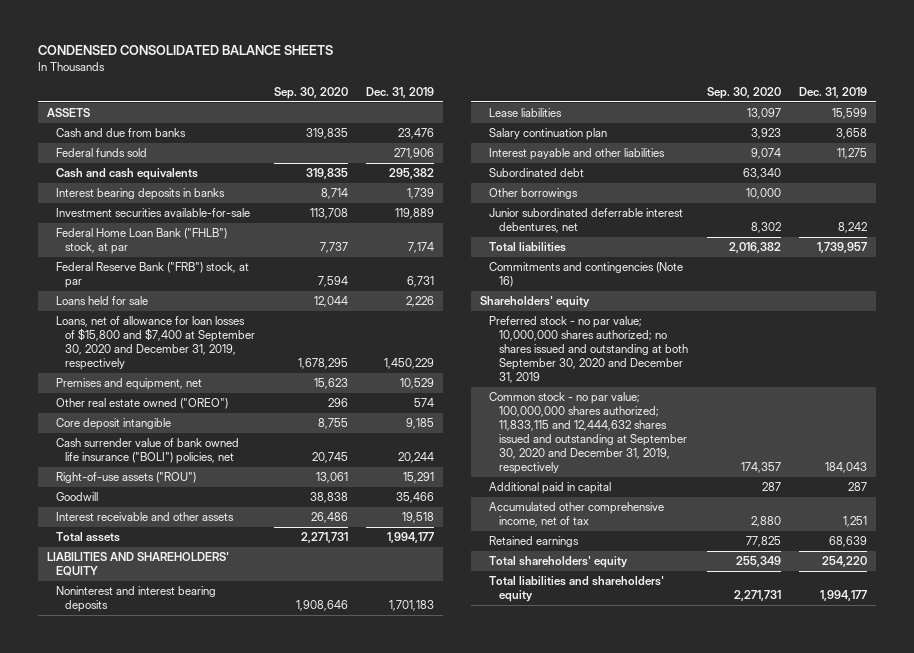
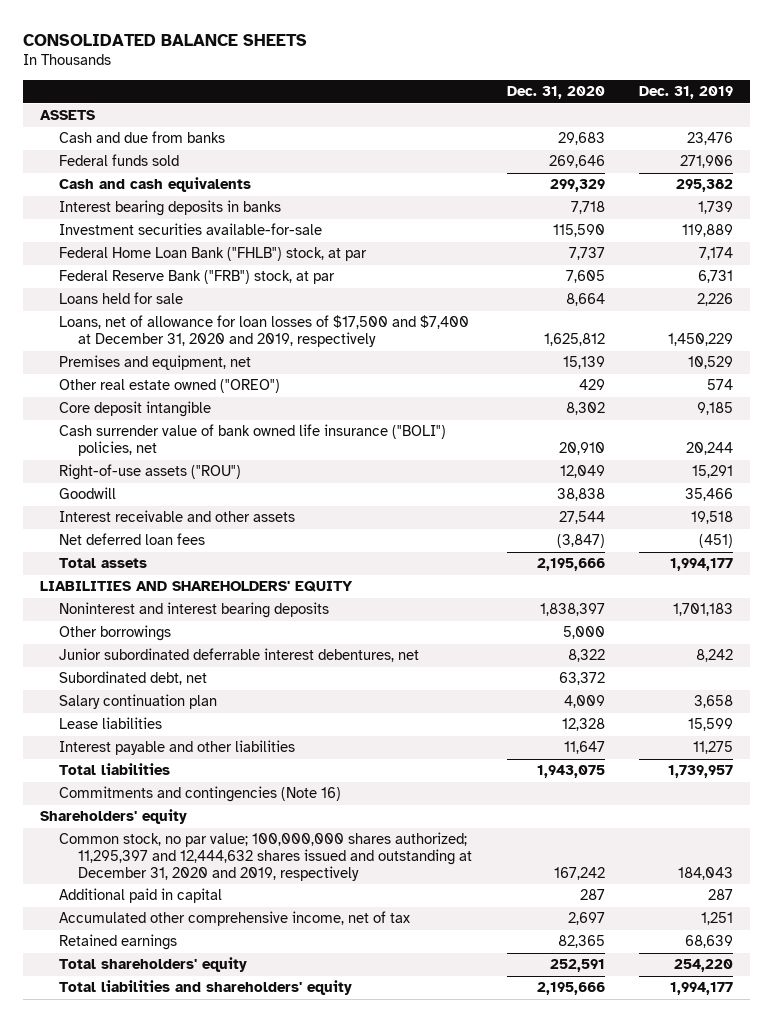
- CONDENSED CONSOLIDATED BALANCE SHEETS
+ CONSOLIDATED BALANCE SHEETS
- | Sep. 30, 2020 | Dec. 31, 2019
+ | Dec. 31, 2020 | Dec. 31, 2019
- Loans, net of allowance for loan losses of $15,800 and $7,400 at September 30, 2020 and December 31, 2019, respectively | 1,678,295 | 1,450,229
+ Loans, net of allowance for loan losses of $17,500 and $7,400 at December 31, 2020 and 2019, respectively | 1,625,812 | 1,450,229
+ Net deferred loan fees | (3,847) | (451)
- Subordinated debt | 63,340 |
+ Subordinated debt, net | 63,372 |
moved down: Salary continuation plan | 4,009 | 3,658
moved down: Lease liabilities | 12,328 | 15,599
moved down: Interest payable and other liabilities | 11,647 | 11,275
- Preferred stock - no par value; 10,000,000 shares authorized; no shares issued and outstanding at both September 30, 2020 and December 31, 2019
- Common stock - no par value; 100,000,000 shares authorized; 11,833,115 and 12,444,632 shares issued and outstanding at September 30, 2020 and December 31, 2019, respectively | 174,357 | 184,043
+ Common stock, no par value; 100,000,000 shares authorized; 11,295,397 and 12,444,632 shares issued and outstanding at December 31, 2020 and 2019, respectively | 167,242 | 184,043

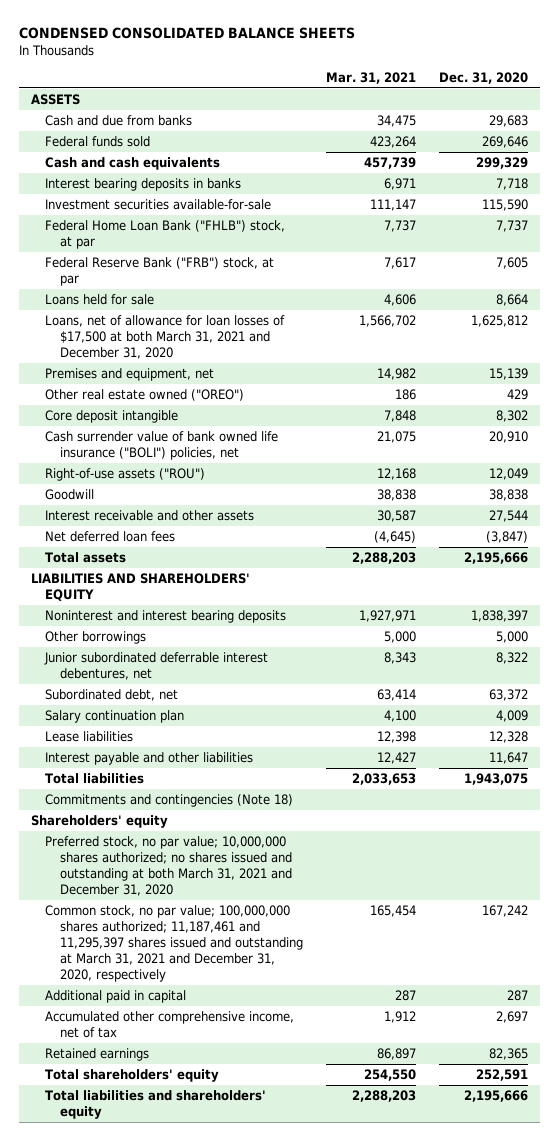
- CONSOLIDATED BALANCE SHEETS
+ CONDENSED CONSOLIDATED BALANCE SHEETS
- | Dec. 31, 2020 | Dec. 31, 2019
+ | Mar. 31, 2021 | Dec. 31, 2020
- Loans, net of allowance for loan losses of $17,500 and $7,400 at December 31, 2020 and 2019, respectively | 1,625,812 | 1,450,229
+ Loans, net of allowance for loan losses of $17,500 at both March 31, 2021 and December 31, 2020 | 1,566,702 | 1,625,812
- Commitments and contingencies (Note 16)
+ Commitments and contingencies (Note 18)
- Common stock, no par value; 100,000,000 shares authorized; 11,295,397 and 12,444,632 shares issued and outstanding at December 31, 2020 and 2019, respectively | 167,242 | 184,043
+ Preferred stock, no par value; 10,000,000 shares authorized; no shares issued and outstanding at both March 31, 2021 and December 31, 2020
+ Common stock, no par value; 100,000,000 shares authorized; 11,187,461 and 11,295,397 shares issued and outstanding at March 31, 2021 and December 31, 2020, respectively | 165,454 | 167,242

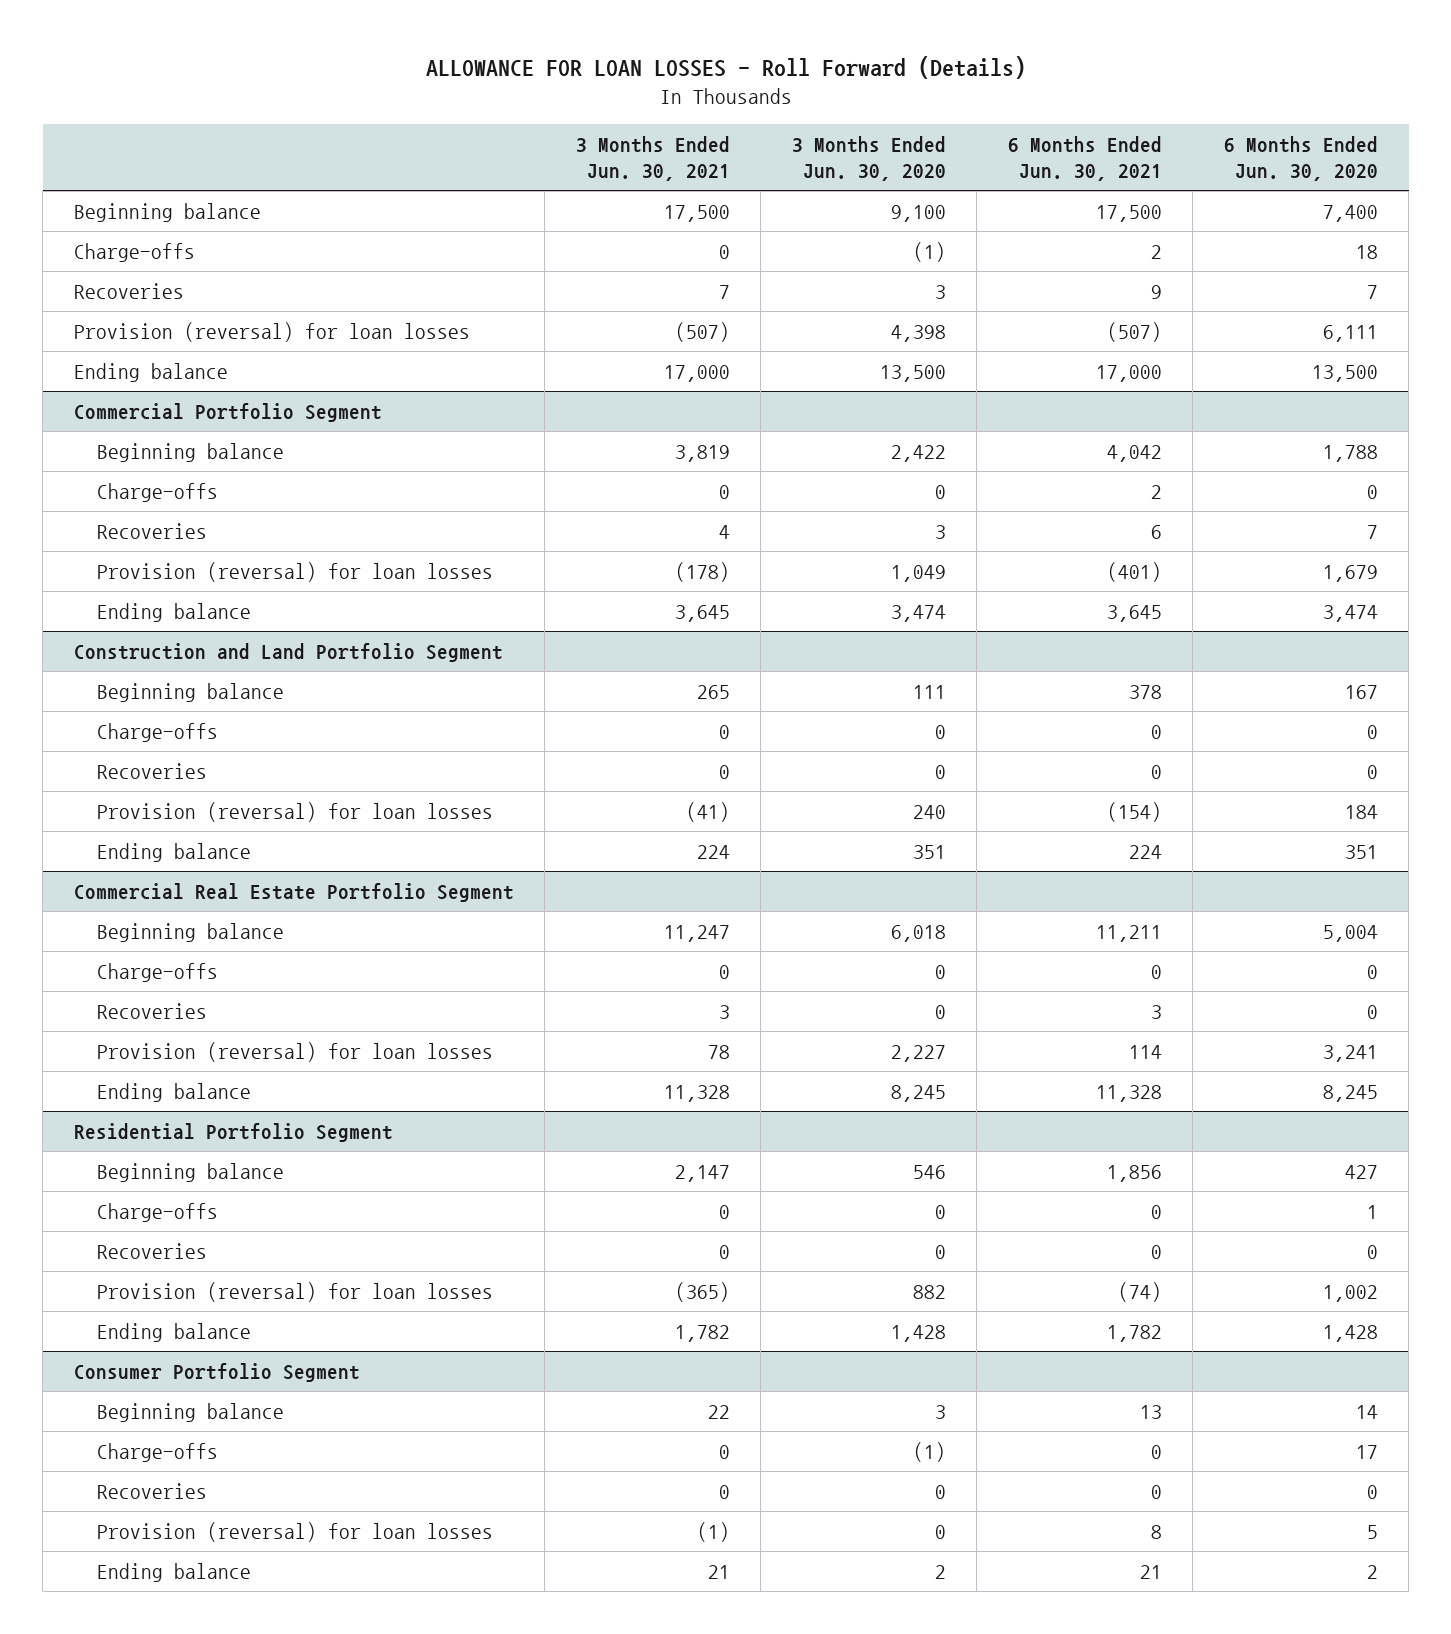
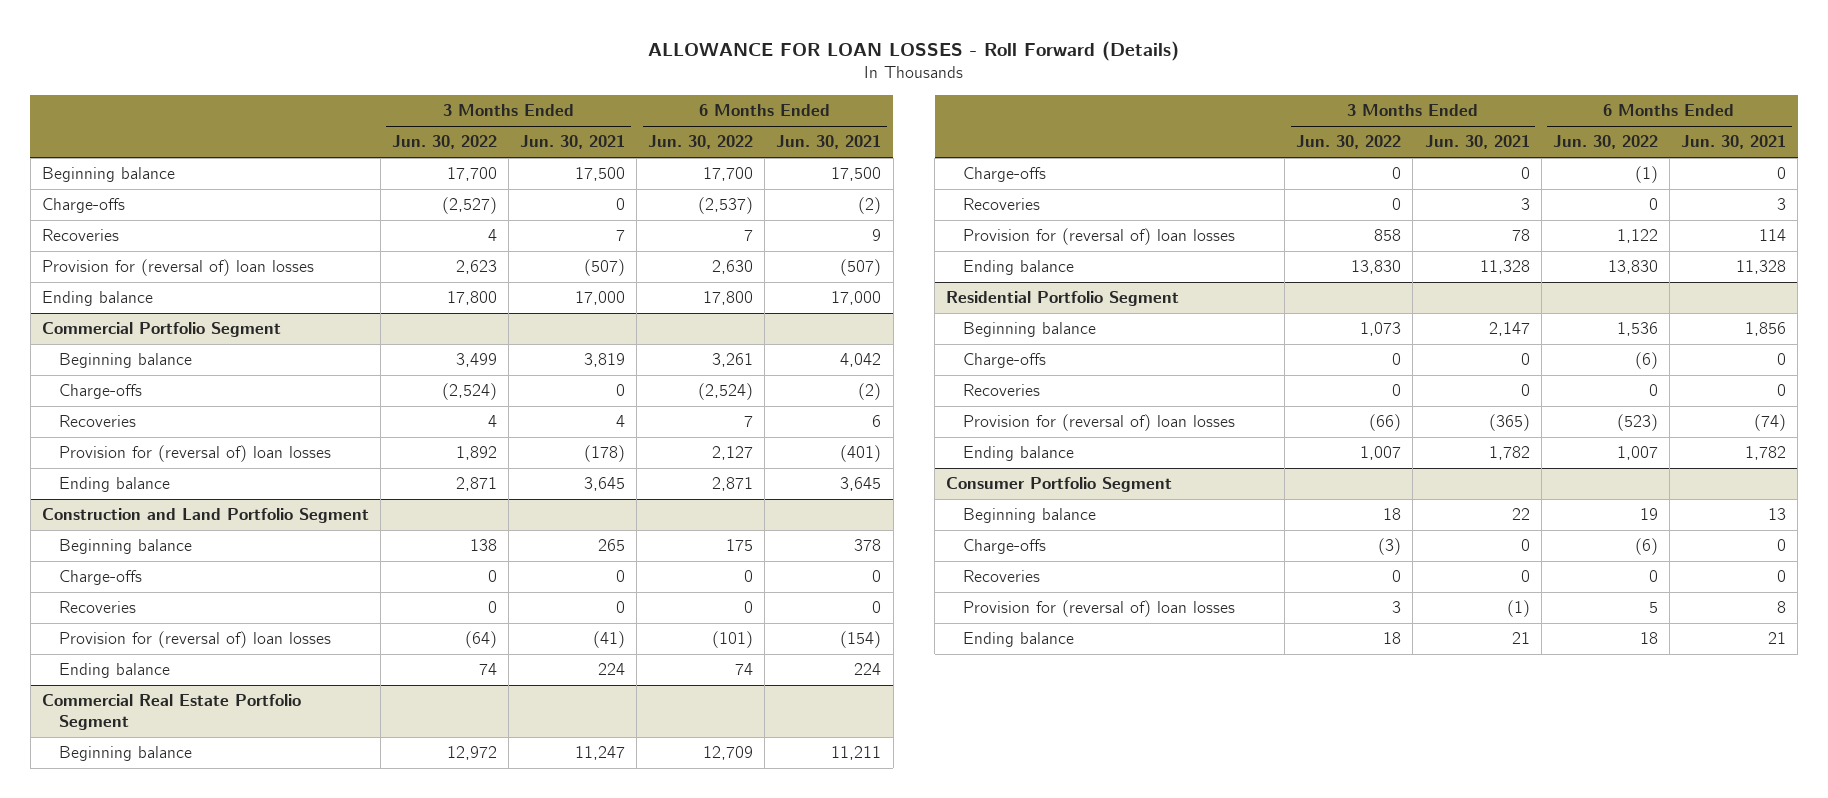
- | 3 Months Ended Jun. 30, 2021 | 3 Months Ended Jun. 30, 2020 | 6 Months Ended Jun. 30, 2021 | 6 Months Ended Jun. 30, 2020
+ | 3 Months Ended Jun. 30, 2022 | 3 Months Ended Jun. 30, 2021 | 6 Months Ended Jun. 30, 2022 | 6 Months Ended Jun. 30, 2021
- Charge-offs | 0 | (1) | 2 | 18
+ Charge-offs | (2,527) | 0 | (2,537) | (2)
- Provision (reversal) for loan losses | (507) | 4,398 | (507) | 6,111
+ Provision for (reversal of) loan losses | 2,623 | (507) | 2,630 | (507)
@ Commercial Portfolio Segment
- Charge-offs | 0 | 0 | 2 | 0
+ Charge-offs | (2,524) | 0 | (2,524) | (2)
- Provision (reversal) for loan losses | (178) | 1,049 | (401) | 1,679
+ Provision for (reversal of) loan losses | 1,892 | (178) | 2,127 | (401)
@ Construction and Land Portfolio Segment
- Provision (reversal) for loan losses | (41) | 240 | (154) | 184
+ Provision for (reversal of) loan losses | (64) | (41) | (101) | (154)
@ Commercial Real Estate Portfolio Segment
- Provision (reversal) for loan losses | 78 | 2,227 | 114 | 3,241
+ Provision for (reversal of) loan losses | 858 | 78 | 1,122 | 114
@ Residential Portfolio Segment
- Provision (reversal) for loan losses | (365) | 882 | (74) | 1,002
+ Provision for (reversal of) loan losses | (66) | (365) | (523) | (74)
@ Consumer Portfolio Segment
- Provision (reversal) for loan losses | (1) | 0 | 8 | 5
+ Provision for (reversal of) loan losses | 3 | (1) | 5 | 8

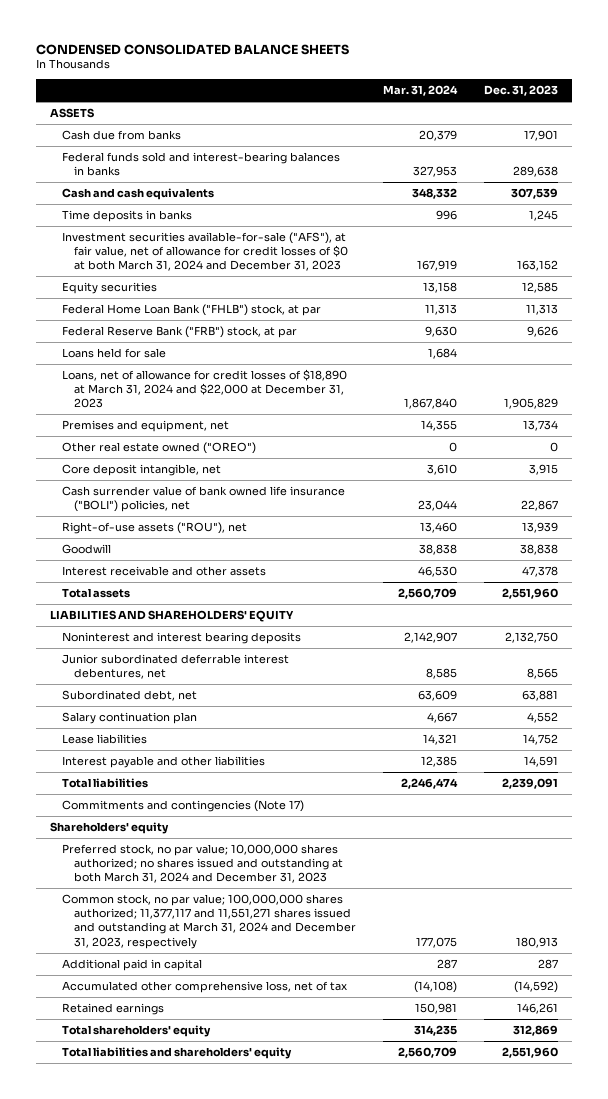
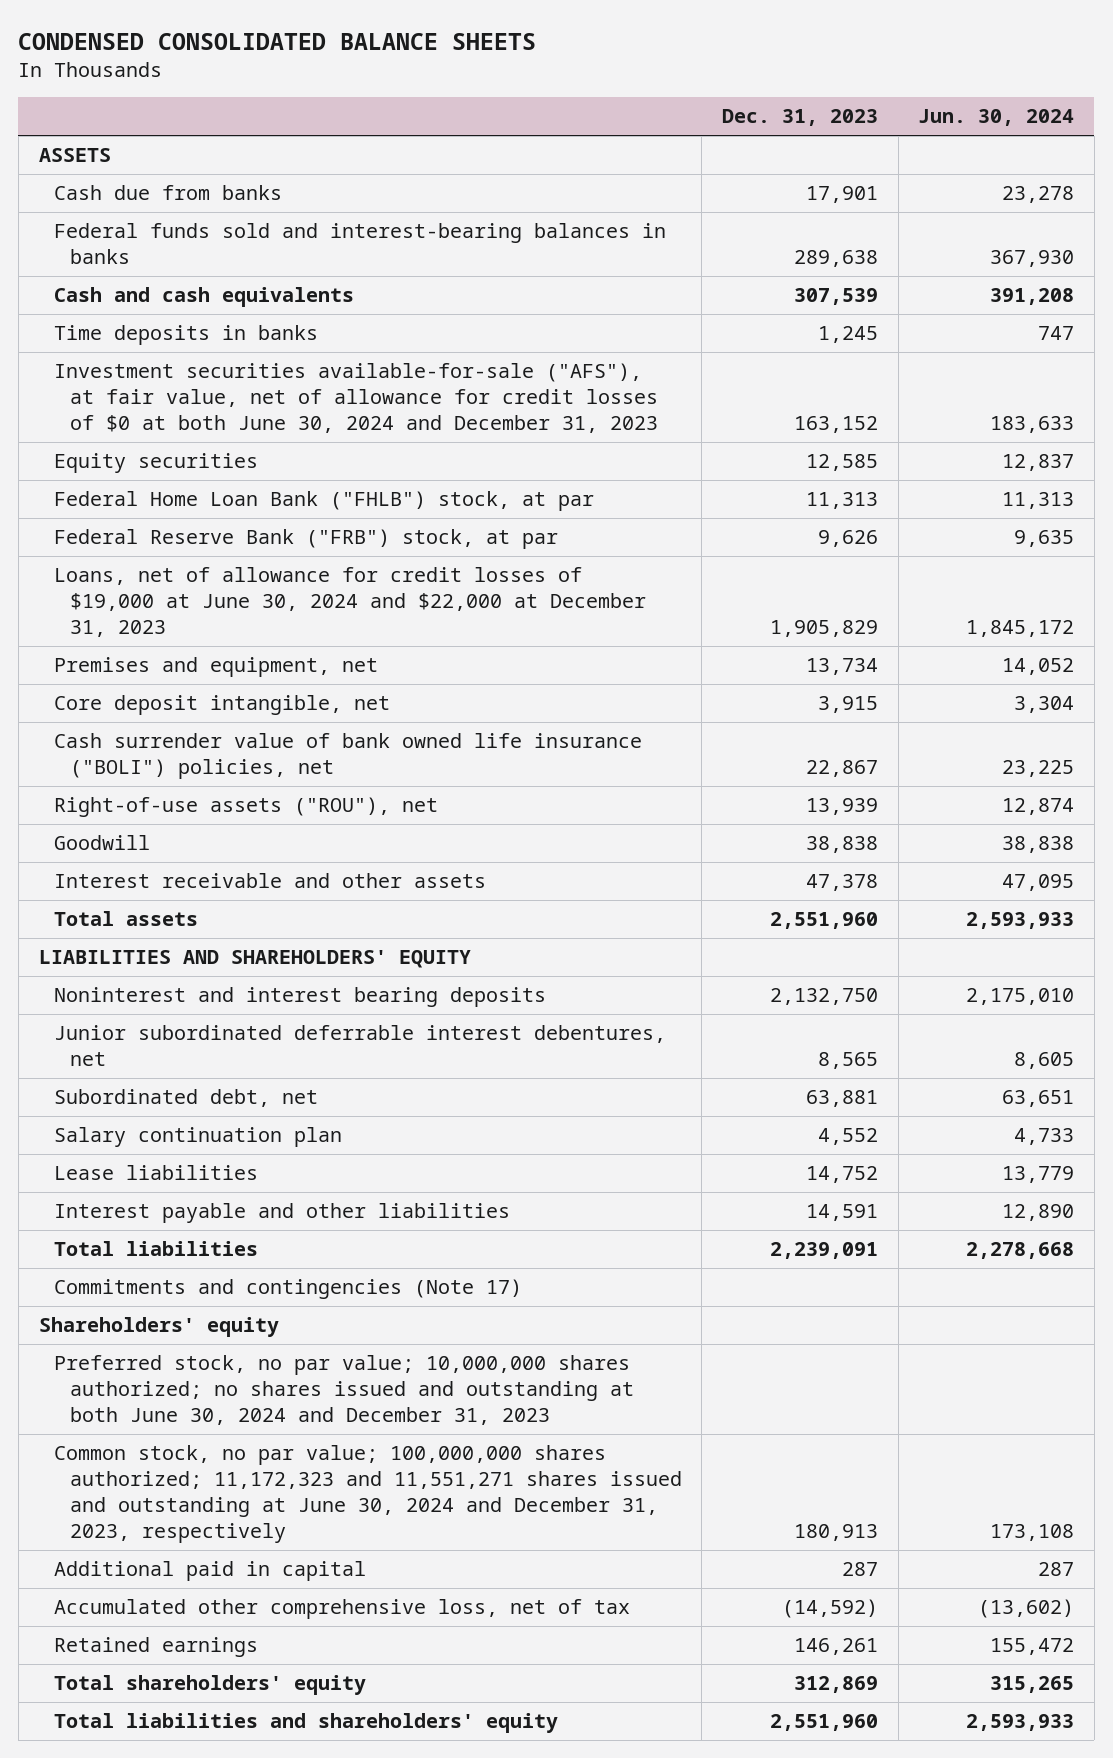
- | Mar. 31, 2024 | Dec. 31, 2023
+ | Dec. 31, 2023 | Jun. 30, 2024
- Investment securities available-for-sale ("AFS"), at fair value, net of allowance for credit losses of $0 at both March 31, 2024 and December 31, 2023 | 167,919 | 163,152
+ Investment securities available-for-sale ("AFS"), at fair value, net of allowance for credit losses of $0 at both June 30, 2024 and December 31, 2023 | 163,152 | 183,633
- Loans held for sale | 1,684 |
- Loans, net of allowance for credit losses of $18,890 at March 31, 2024 and $22,000 at December 31, 2023 | 1,867,840 | 1,905,829
+ Loans, net of allowance for credit losses of $19,000 at June 30, 2024 and $22,000 at December 31, 2023 | 1,905,829 | 1,845,172
- Other real estate owned ("OREO") | 0 | 0
- Preferred stock, no par value; 10,000,000 shares authorized; no shares issued and outstanding at both March 31, 2024 and December 31, 2023
- Common stock, no par value; 100,000,000 shares authorized; 11,377,117 and 11,551,271 shares issued and outstanding at March 31, 2024 and December 31, 2023, respectively | 177,075 | 180,913
+ Preferred stock, no par value; 10,000,000 shares authorized; no shares issued and outstanding at both June 30, 2024 and December 31, 2023
+ Common stock, no par value; 100,000,000 shares authorized; 11,172,323 and 11,551,271 shares issued and outstanding at June 30, 2024 and December 31, 2023, respectively | 180,913 | 173,108

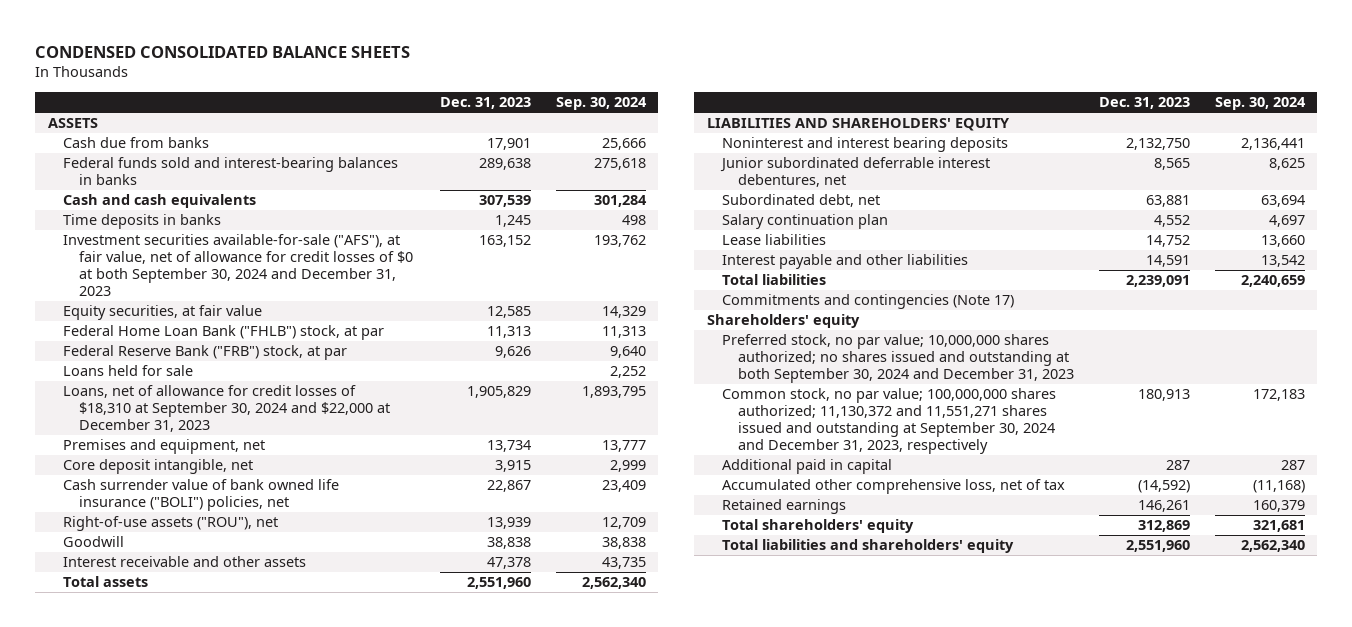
- | Dec. 31, 2023 | Jun. 30, 2024
+ | Dec. 31, 2023 | Sep. 30, 2024
- Investment securities available-for-sale ("AFS"), at fair value, net of allowance for credit losses of $0 at both June 30, 2024 and December 31, 2023 | 163,152 | 183,633
- Equity securities | 12,585 | 12,837
+ Investment securities available-for-sale ("AFS"), at fair value, net of allowance for credit losses of $0 at both September 30, 2024 and December 31, 2023 | 163,152 | 193,762
+ Equity securities, at fair value | 12,585 | 14,329
- Loans, net of allowance for credit losses of $19,000 at June 30, 2024 and $22,000 at December 31, 2023 | 1,905,829 | 1,845,172
+ Loans held for sale | | 2,252
+ Loans, net of allowance for credit losses of $18,310 at September 30, 2024 and $22,000 at December 31, 2023 | 1,905,829 | 1,893,795
- Preferred stock, no par value; 10,000,000 shares authorized; no shares issued and outstanding at both June 30, 2024 and December 31, 2023
- Common stock, no par value; 100,000,000 shares authorized; 11,172,323 and 11,551,271 shares issued and outstanding at June 30, 2024 and December 31, 2023, respectively | 180,913 | 173,108
+ Preferred stock, no par value; 10,000,000 shares authorized; no shares issued and outstanding at both September 30, 2024 and December 31, 2023
+ Common stock, no par value; 100,000,000 shares authorized; 11,130,372 and 11,551,271 shares issued and outstanding at September 30, 2024 and December 31, 2023, respectively | 180,913 | 172,183

